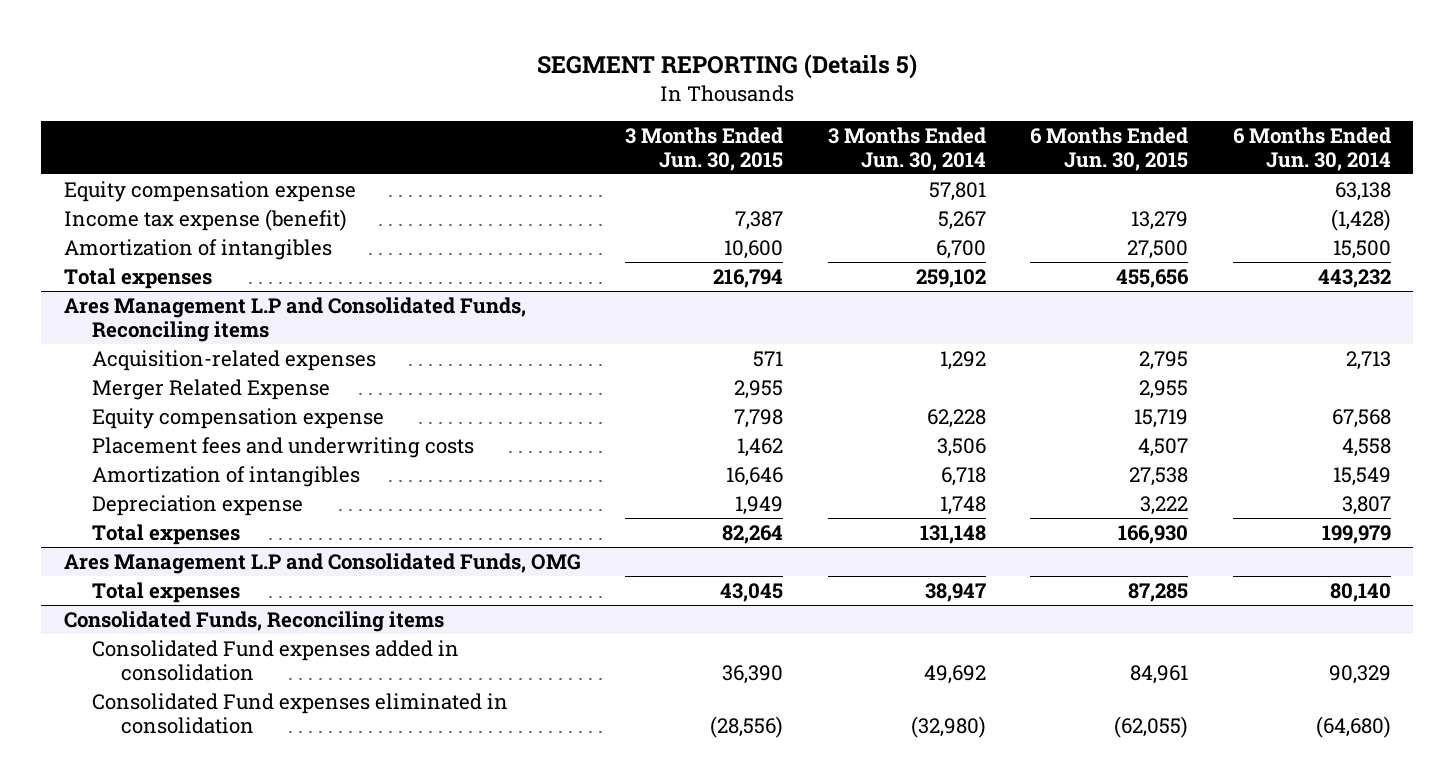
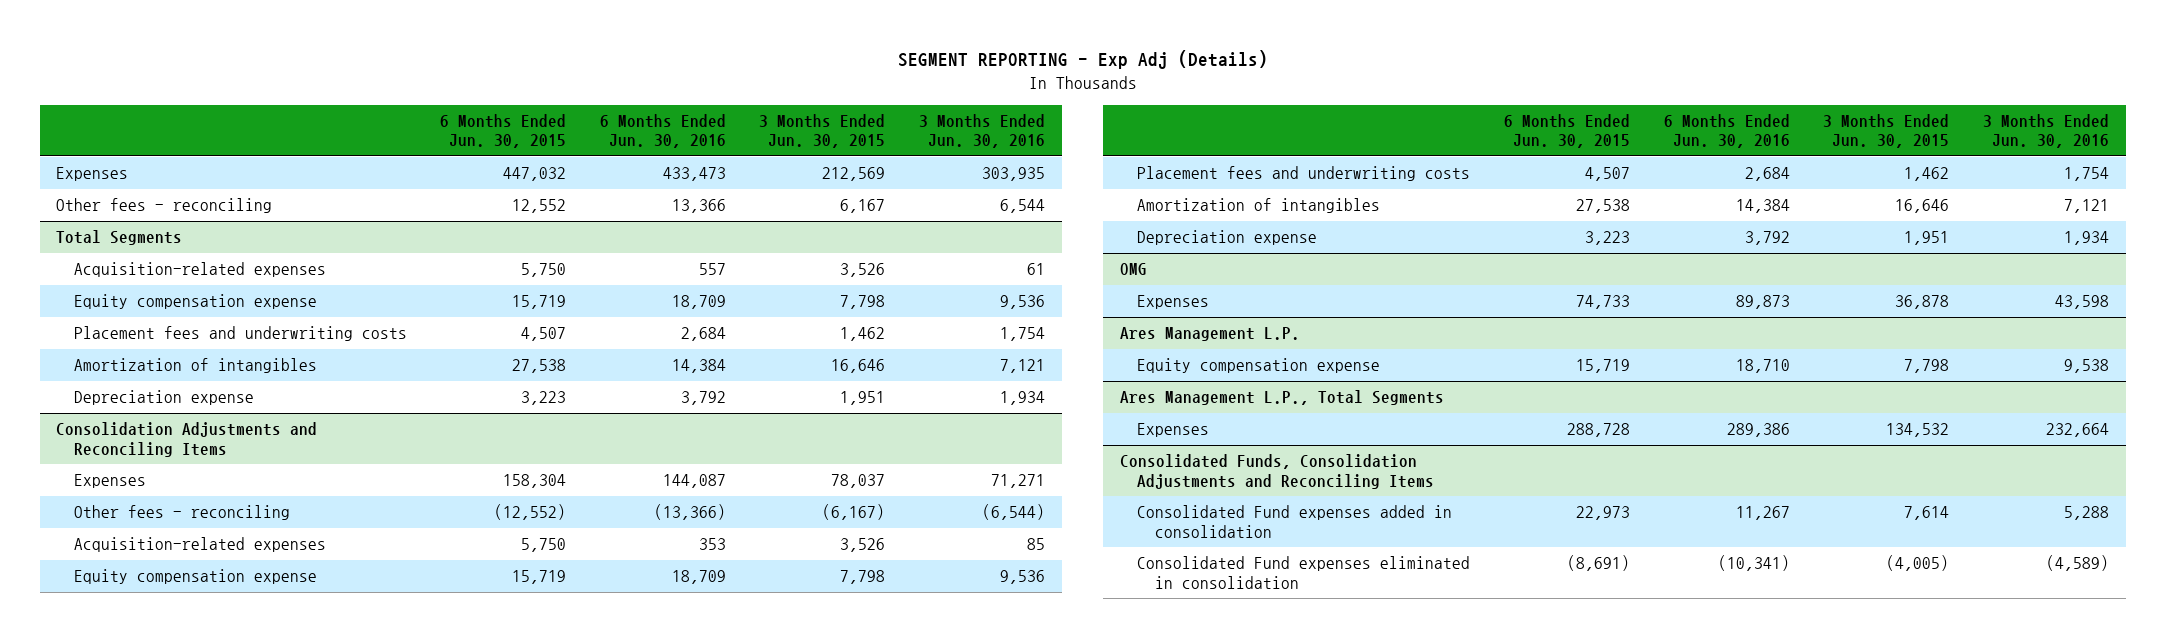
- SEGMENT REPORTING (Details 5)
+ SEGMENT REPORTING - Exp Adj (Details)
- | 3 Months Ended Jun. 30, 2015 | 3 Months Ended Jun. 30, 2014 | 6 Months Ended Jun. 30, 2015 | 6 Months Ended Jun. 30, 2014
+ | 6 Months Ended Jun. 30, 2015 | 6 Months Ended Jun. 30, 2016 | 3 Months Ended Jun. 30, 2015 | 3 Months Ended Jun. 30, 2016
- Equity compensation expense | | 57,801 | | 63,138
- Income tax expense (benefit) | 7,387 | 5,267 | 13,279 | (1,428)
- Amortization of intangibles | 10,600 | 6,700 | 27,500 | 15,500
- Total expenses | 216,794 | 259,102 | 455,656 | 443,232
- Ares Management L.P and Consolidated Funds, Reconciling items
- Acquisition-related expenses | 571 | 1,292 | 2,795 | 2,713
- Merger Related Expense | 2,955 | | 2,955 |
+ Expenses | 447,032 | 433,473 | 212,569 | 303,935
+ Other fees - reconciling | 12,552 | 13,366 | 6,167 | 6,544
+ Total Segments
+ Acquisition-related expenses | 5,750 | 557 | 3,526 | 61
- Depreciation expense | 1,949 | 1,748 | 3,222 | 3,807
- Total expenses | 82,264 | 131,148 | 166,930 | 199,979
- Ares Management L.P and Consolidated Funds, OMG
- Total expenses | 43,045 | 38,947 | 87,285 | 80,140
- Consolidated Funds, Reconciling items
- Consolidated Fund expenses added in consolidation | 36,390 | 49,692 | 84,961 | 90,329
- Consolidated Fund expenses eliminated in consolidation | (28,556) | (32,980) | (62,055) | (64,680)
+ Depreciation expense | 3,223 | 3,792 | 1,951 | 1,934
+ Consolidation Adjustments and Reconciling Items
+ Expenses | 158,304 | 144,087 | 78,037 | 71,271
+ Other fees - reconciling | (12,552) | (13,366) | (6,167) | (6,544)
+ Acquisition-related expenses | 5,750 | 353 | 3,526 | 85
+ Equity compensation expense | 15,719 | 18,709 | 7,798 | 9,536
+ Placement fees and underwriting costs | 4,507 | 2,684 | 1,462 | 1,754
+ Amortization of intangibles | 27,538 | 14,384 | 16,646 | 7,121
+ Depreciation expense | 3,223 | 3,792 | 1,951 | 1,934
+ OMG
+ Expenses | 74,733 | 89,873 | 36,878 | 43,598
+ Ares Management L.P.
+ Equity compensation expense | 15,719 | 18,710 | 7,798 | 9,538
+ Ares Management L.P., Total Segments
+ Expenses | 288,728 | 289,386 | 134,532 | 232,664
+ Consolidated Funds, Consolidation Adjustments and Reconciling Items
+ Consolidated Fund expenses added in consolidation | 22,973 | 11,267 | 7,614 | 5,288
+ Consolidated Fund expenses eliminated in consolidation | (8,691) | (10,341) | (4,005) | (4,589)

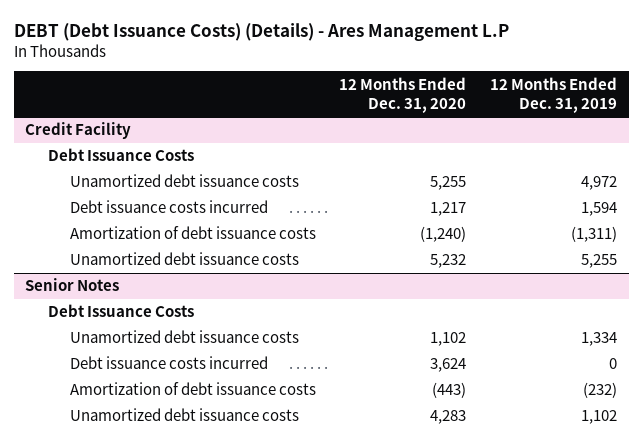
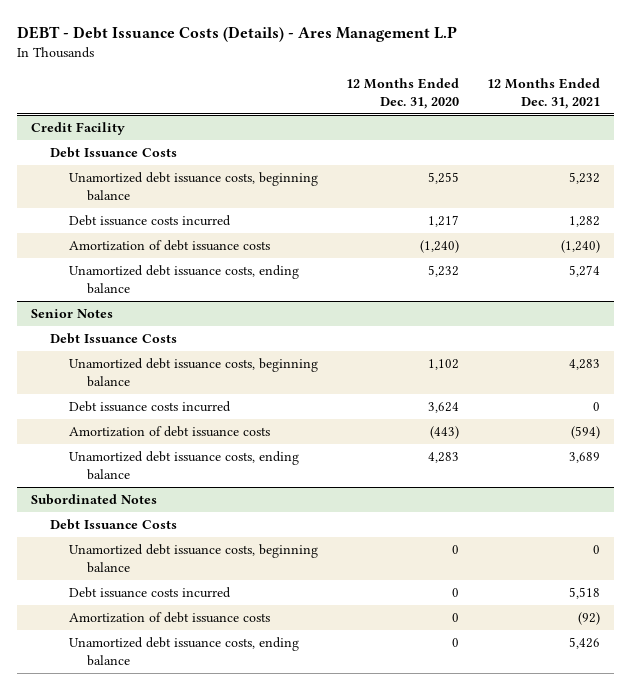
- DEBT (Debt Issuance Costs) (Details) - Ares Management L.P
+ DEBT - Debt Issuance Costs (Details) - Ares Management L.P
- | 12 Months Ended Dec. 31, 2020 | 12 Months Ended Dec. 31, 2019
+ | 12 Months Ended Dec. 31, 2020 | 12 Months Ended Dec. 31, 2021
@ Credit Facility
- Unamortized debt issuance costs | 5,255 | 4,972
+ Unamortized debt issuance costs, beginning balance | 5,255 | 5,232
- Unamortized debt issuance costs | 5,232 | 5,255
+ Unamortized debt issuance costs, ending balance | 5,232 | 5,274
@ Senior Notes
- Unamortized debt issuance costs | 1,102 | 1,334
+ Unamortized debt issuance costs, beginning balance | 1,102 | 4,283
- Unamortized debt issuance costs | 4,283 | 1,102
+ Unamortized debt issuance costs, ending balance | 4,283 | 3,689
+ Subordinated Notes
+ Debt Issuance Costs
+ Unamortized debt issuance costs, beginning balance | 0 | 0
+ Debt issuance costs incurred | 0 | 5,518
+ Amortization of debt issuance costs | 0 | (92)
+ Unamortized debt issuance costs, ending balance | 0 | 5,426

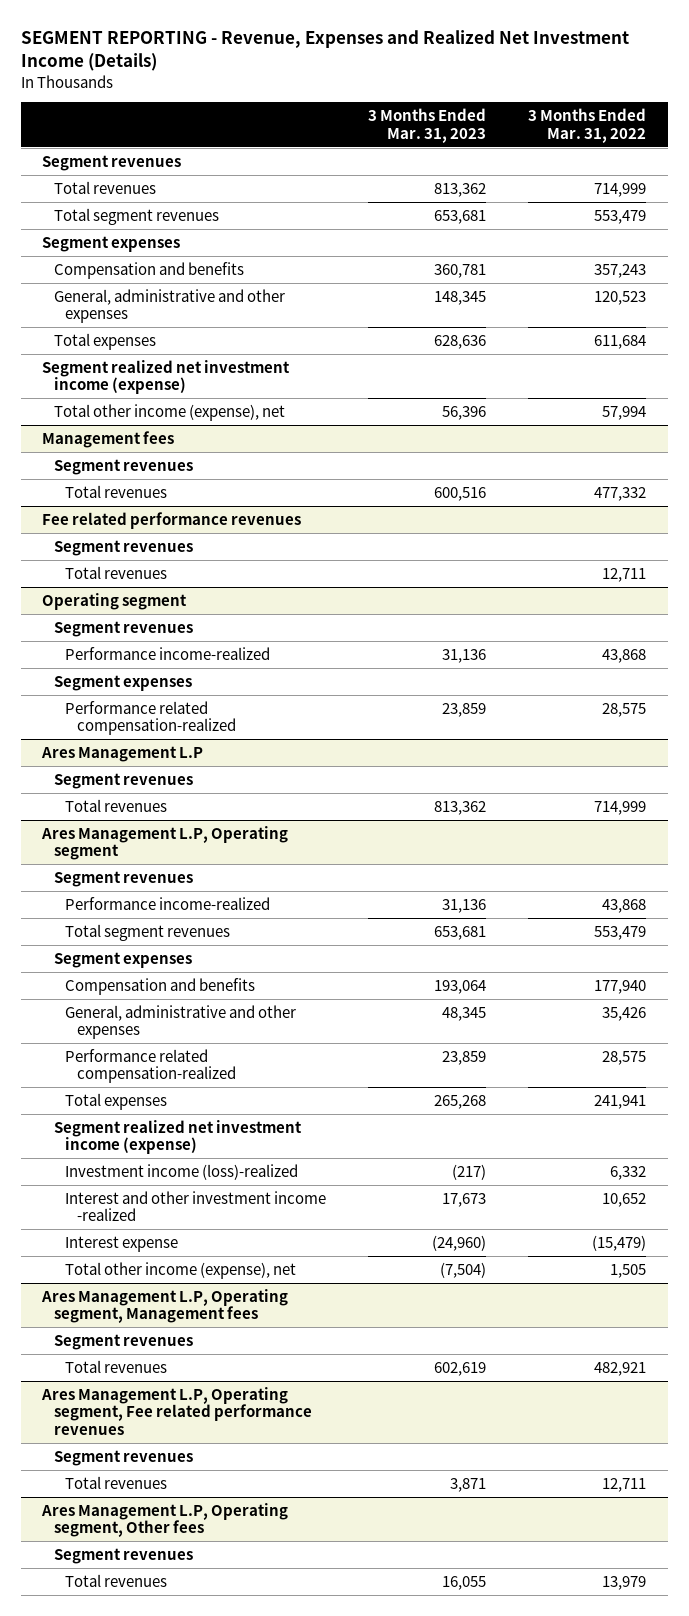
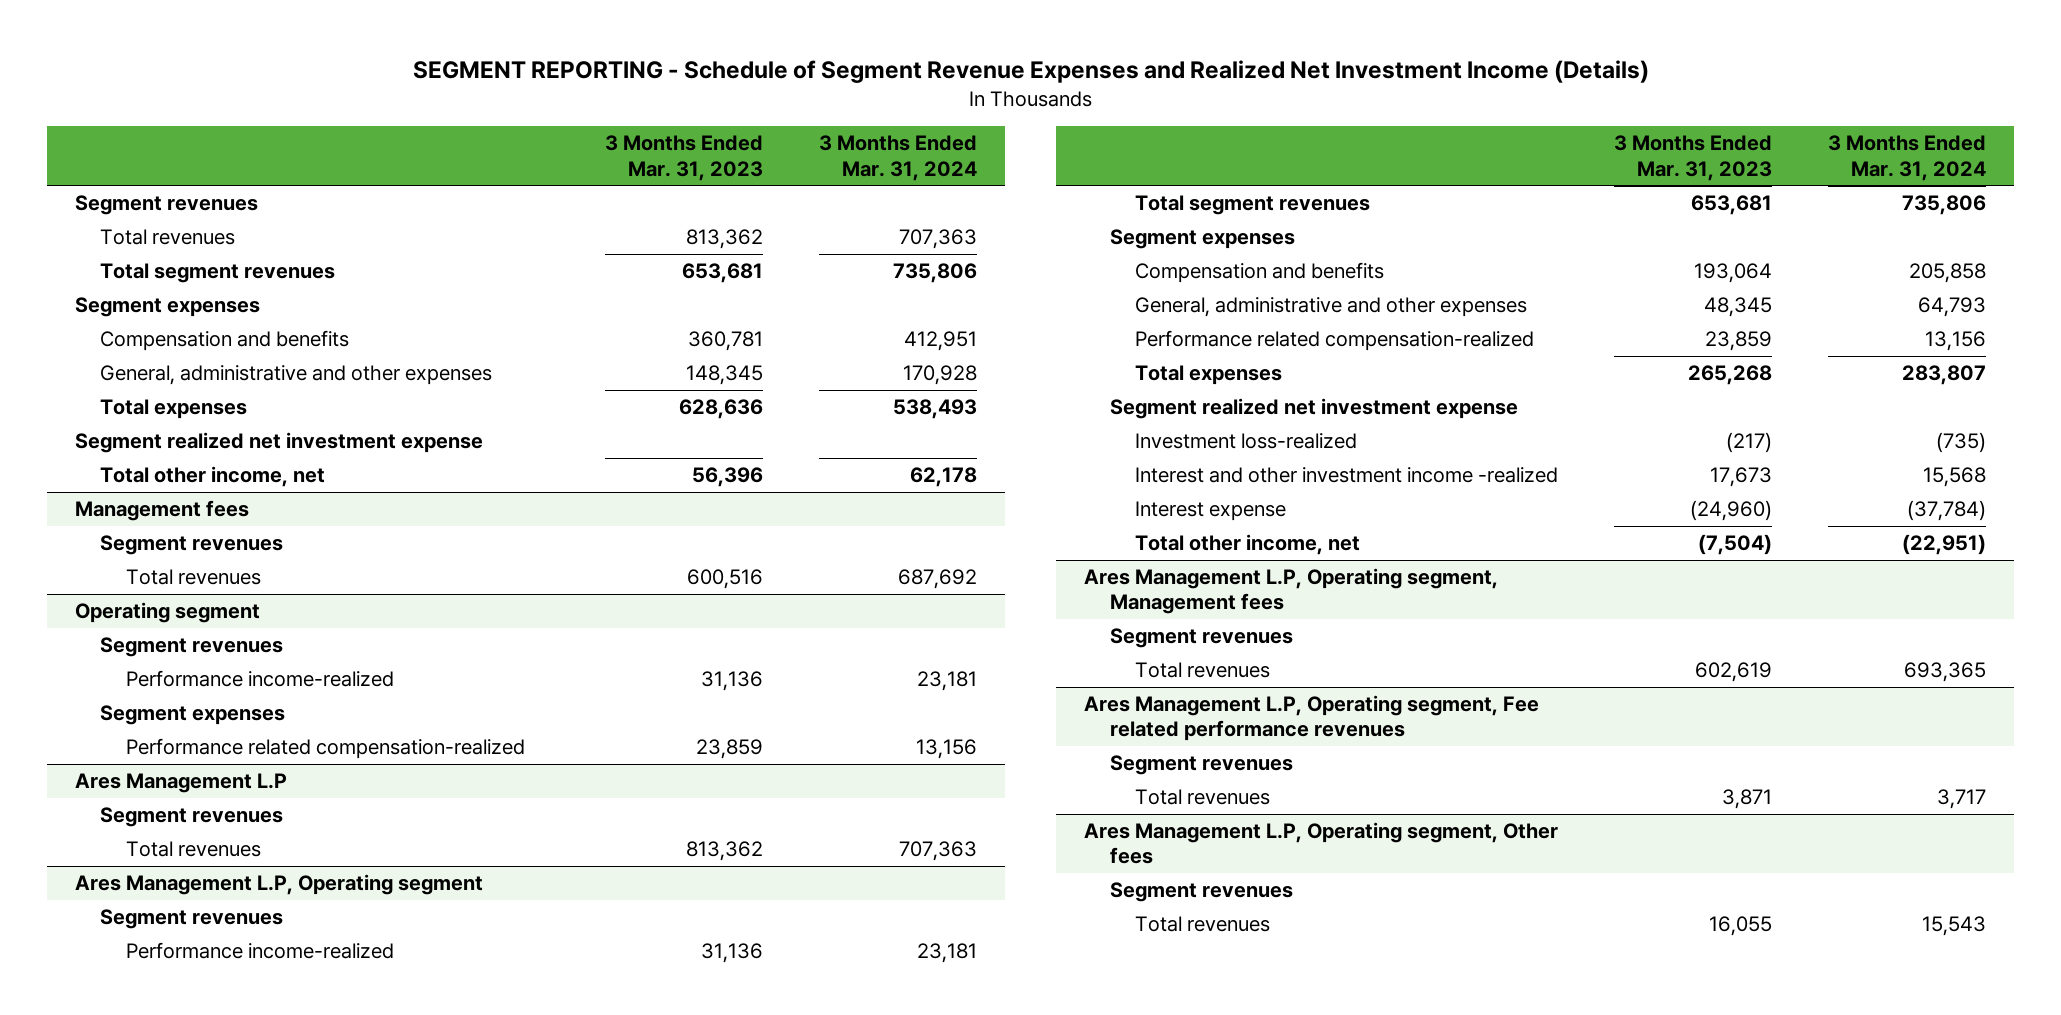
- SEGMENT REPORTING - Revenue, Expenses and Realized Net Investment Income (Details)
+ SEGMENT REPORTING - Schedule of Segment Revenue Expenses and Realized Net Investment Income (Details)
- | 3 Months Ended Mar. 31, 2023 | 3 Months Ended Mar. 31, 2022
+ | 3 Months Ended Mar. 31, 2023 | 3 Months Ended Mar. 31, 2024
- Segment realized net investment income (expense)
- Total other income (expense), net | 56,396 | 57,994
+ Segment realized net investment expense
+ Total other income, net | 56,396 | 62,178
- Fee related performance revenues
- Segment revenues
- Total revenues | | 12,711
@ Ares Management L.P, Operating segment
- Segment realized net investment income (expense)
- Investment income (loss)-realized | (217) | 6,332
+ Segment realized net investment expense
+ Investment loss-realized | (217) | (735)
- Total other income (expense), net | (7,504) | 1,505
+ Total other income, net | (7,504) | (22,951)

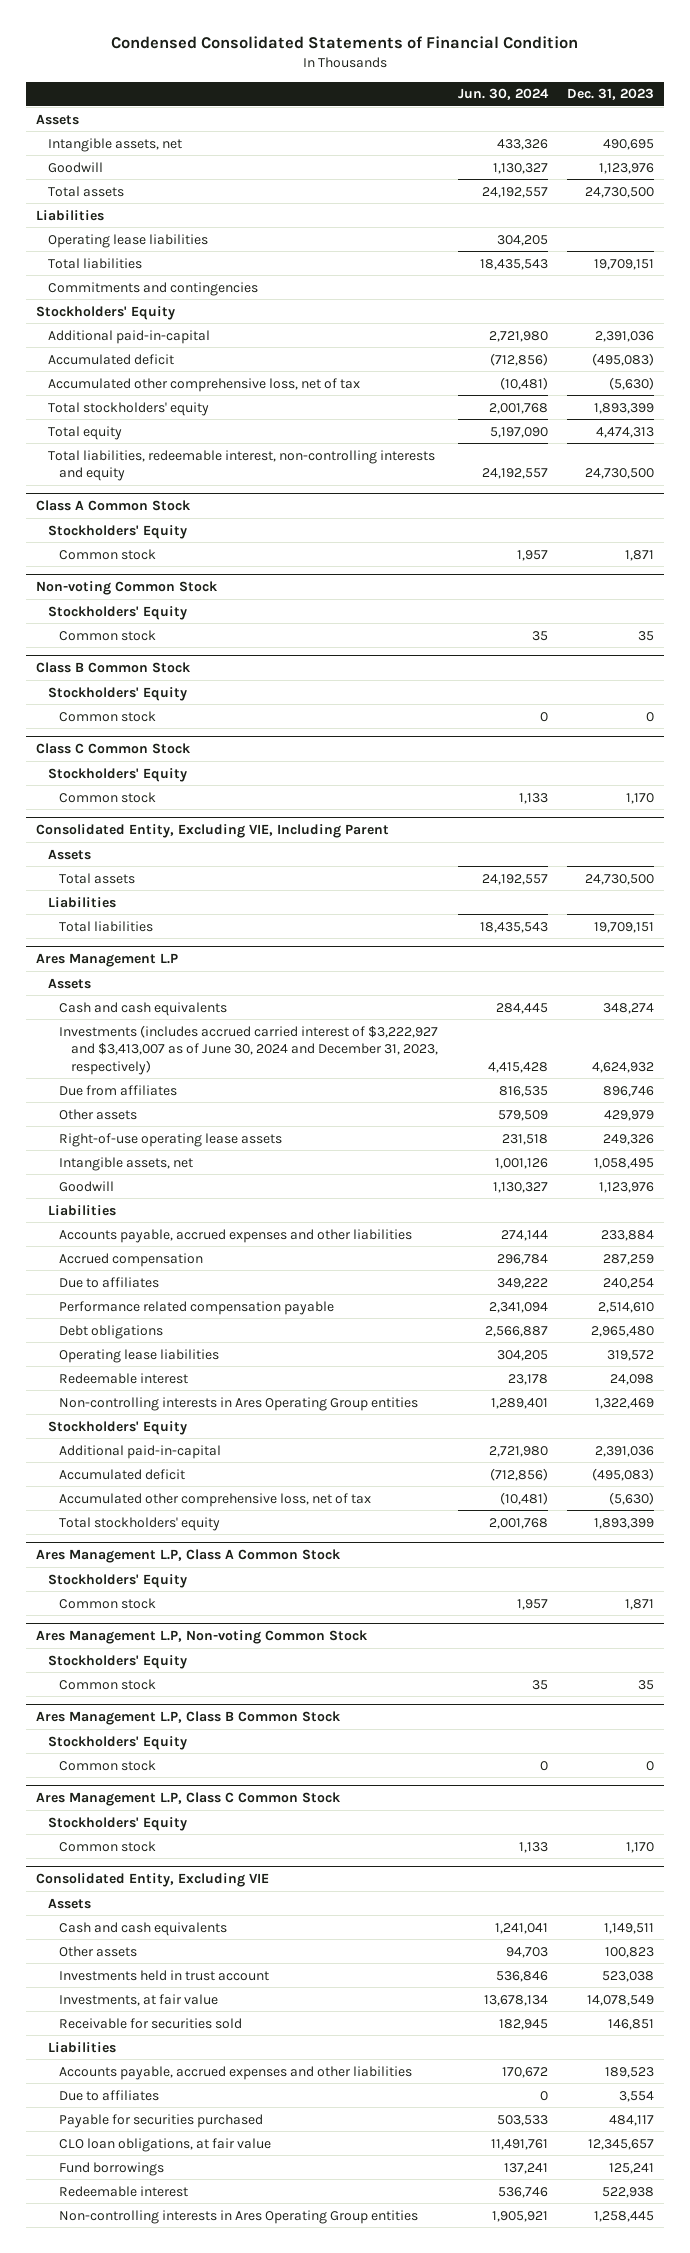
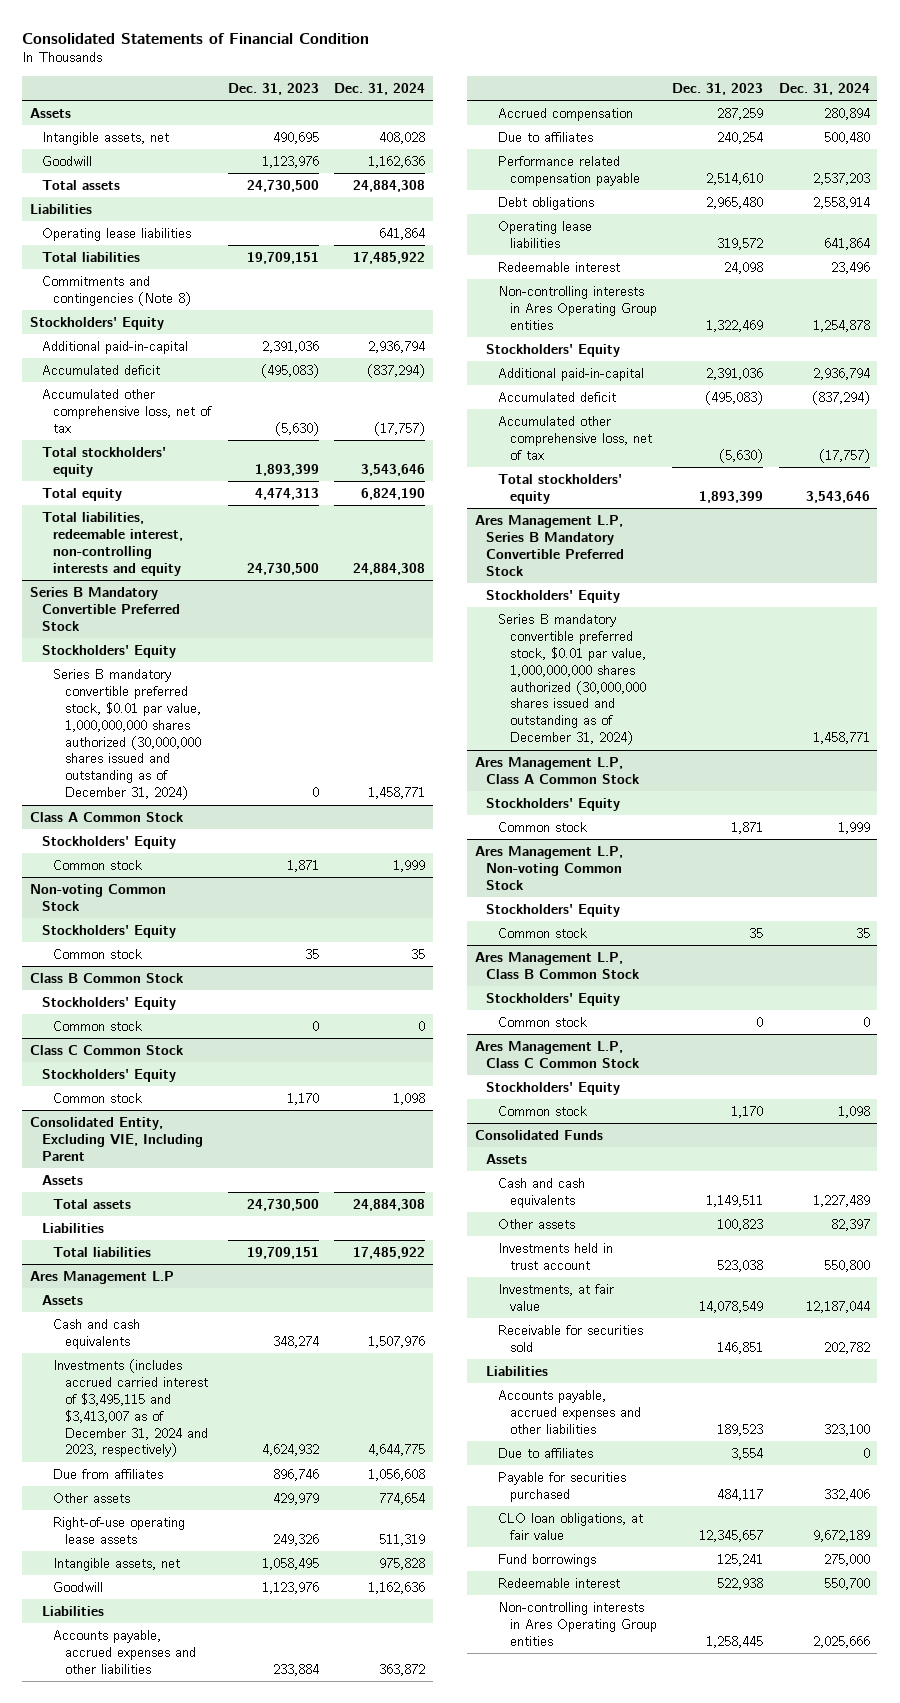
- Condensed Consolidated Statements of Financial Condition
+ Consolidated Statements of Financial Condition
- | Jun. 30, 2024 | Dec. 31, 2023
+ | Dec. 31, 2023 | Dec. 31, 2024
- Commitments and contingencies
+ Commitments and contingencies (Note 8)
+ Series B Mandatory Convertible Preferred Stock
+ Stockholders' Equity
+ Series B mandatory convertible preferred stock, $0.01 par value, 1,000,000,000 shares authorized (30,000,000 shares issued and outstanding as of December 31, 2024) | 0 | 1,458,771
@ Ares Management L.P
- Investments (includes accrued carried interest of $3,222,927 and $3,413,007 as of June 30, 2024 and December 31, 2023, respectively) | 4,415,428 | 4,624,932
+ Investments (includes accrued carried interest of $3,495,115 and $3,413,007 as of December 31, 2024 and 2023, respectively) | 4,624,932 | 4,644,775
+ Ares Management L.P, Series B Mandatory Convertible Preferred Stock
+ Stockholders' Equity
+ Series B mandatory convertible preferred stock, $0.01 par value, 1,000,000,000 shares authorized (30,000,000 shares issued and outstanding as of December 31, 2024) | | 1,458,771
- Consolidated Entity, Excluding VIE
+ Consolidated Funds

